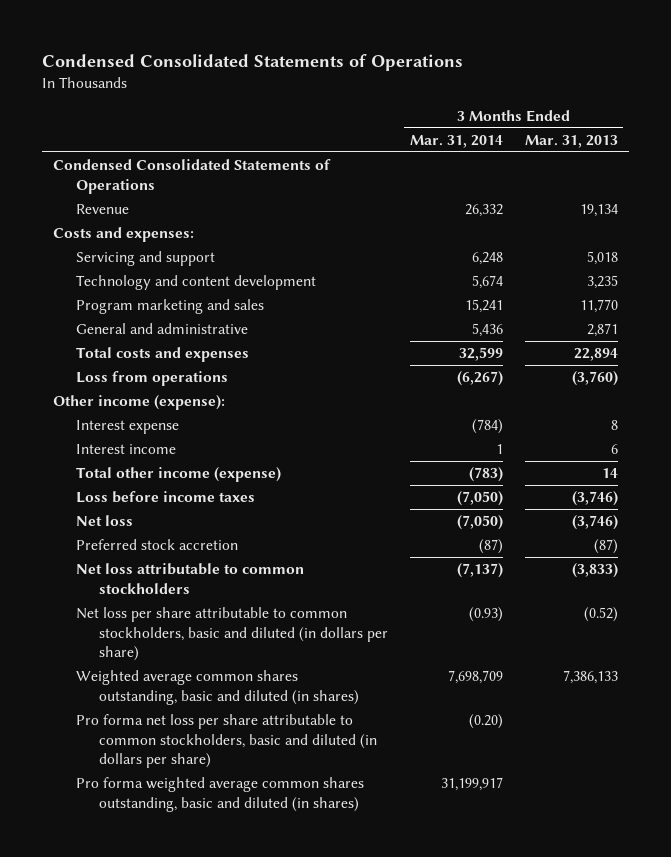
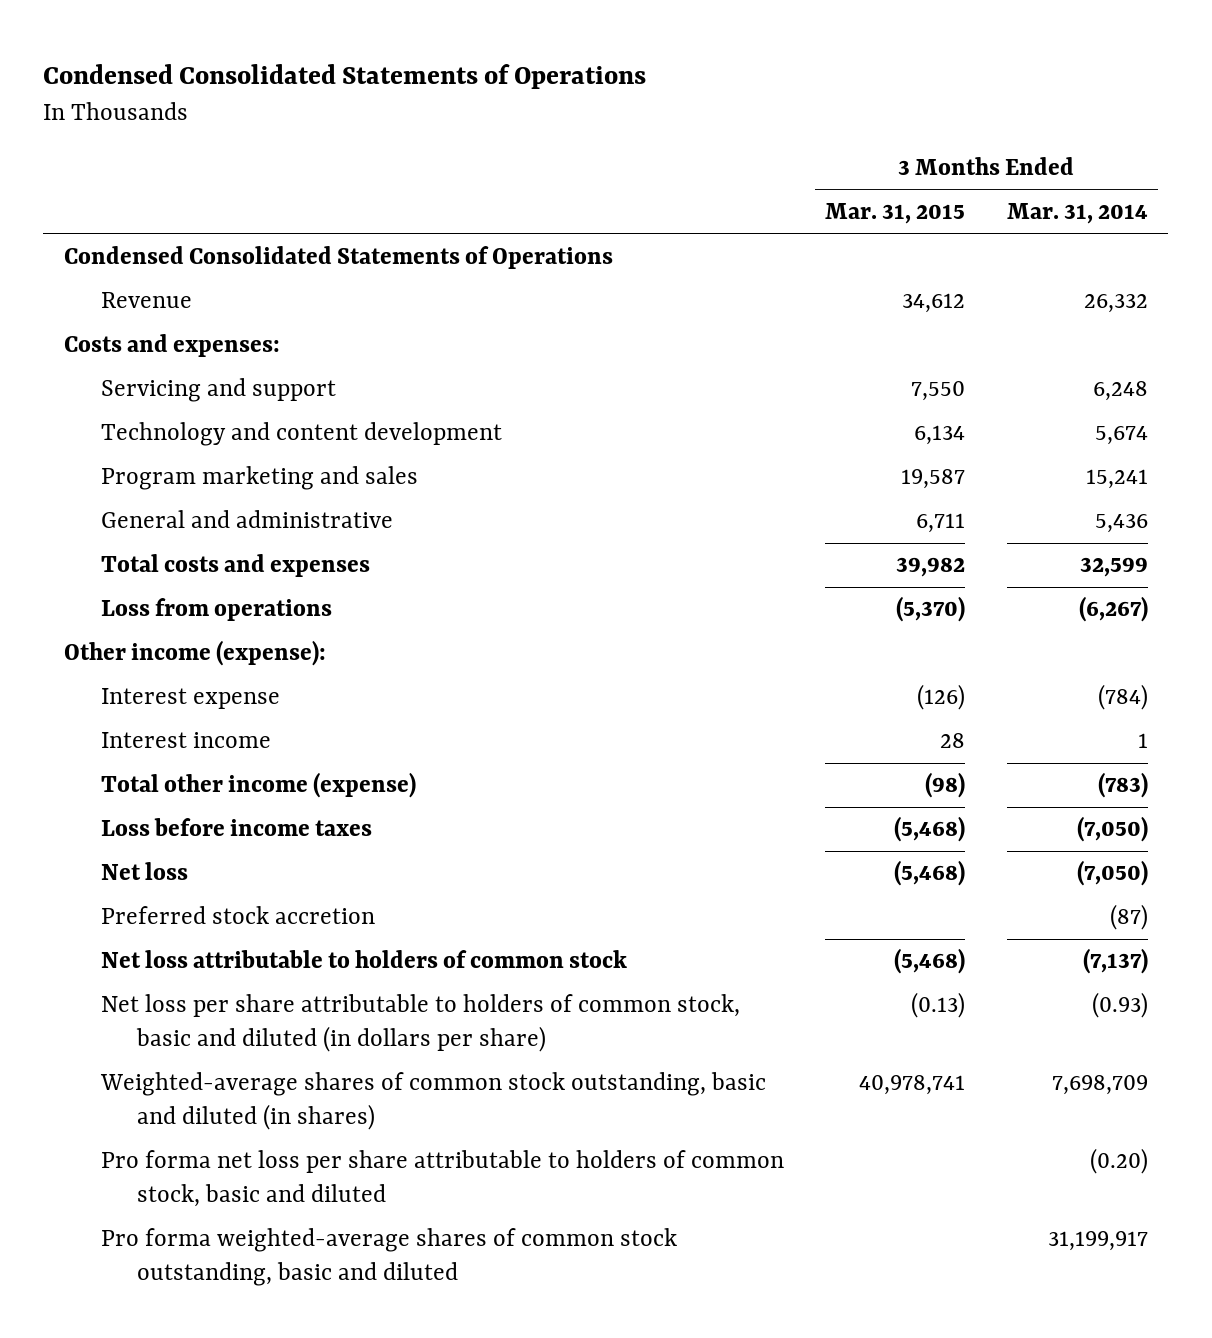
- | 3 Months Ended Mar. 31, 2014 | 3 Months Ended Mar. 31, 2013
+ | 3 Months Ended Mar. 31, 2015 | 3 Months Ended Mar. 31, 2014
- Net loss attributable to common stockholders | (7,137) | (3,833)
- Net loss per share attributable to common stockholders, basic and diluted (in dollars per share) | (0.93) | (0.52)
- Weighted average common shares outstanding, basic and diluted (in shares) | 7,698,709 | 7,386,133
- Pro forma net loss per share attributable to common stockholders, basic and diluted (in dollars per share) | (0.20) |
- Pro forma weighted average common shares outstanding, basic and diluted (in shares) | 31,199,917 |
+ Net loss attributable to holders of common stock | (5,468) | (7,137)
+ Net loss per share attributable to holders of common stock, basic and diluted (in dollars per share) | (0.13) | (0.93)
+ Weighted-average shares of common stock outstanding, basic and diluted (in shares) | 40,978,741 | 7,698,709
+ Pro forma net loss per share attributable to holders of common stock, basic and diluted | | (0.20)
+ Pro forma weighted-average shares of common stock outstanding, basic and diluted | | 31,199,917

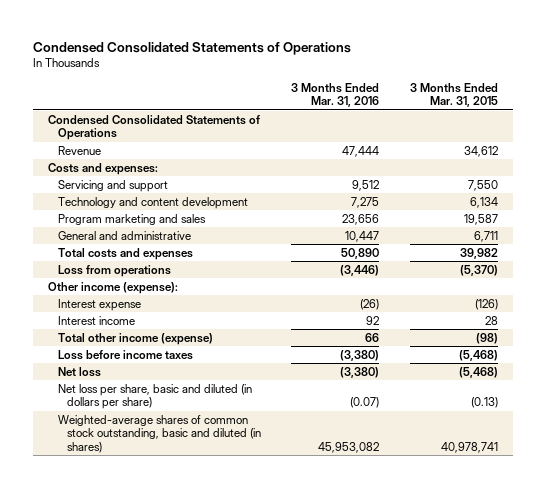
- | 3 Months Ended Mar. 31, 2015 | 3 Months Ended Mar. 31, 2014
+ | 3 Months Ended Mar. 31, 2016 | 3 Months Ended Mar. 31, 2015
- Preferred stock accretion | | (87)
- Net loss attributable to holders of common stock | (5,468) | (7,137)
- Net loss per share attributable to holders of common stock, basic and diluted (in dollars per share) | (0.13) | (0.93)
+ Net loss per share, basic and diluted (in dollars per share) | (0.07) | (0.13)
- Pro forma net loss per share attributable to holders of common stock, basic and diluted | | (0.20)
- Pro forma weighted-average shares of common stock outstanding, basic and diluted | | 31,199,917

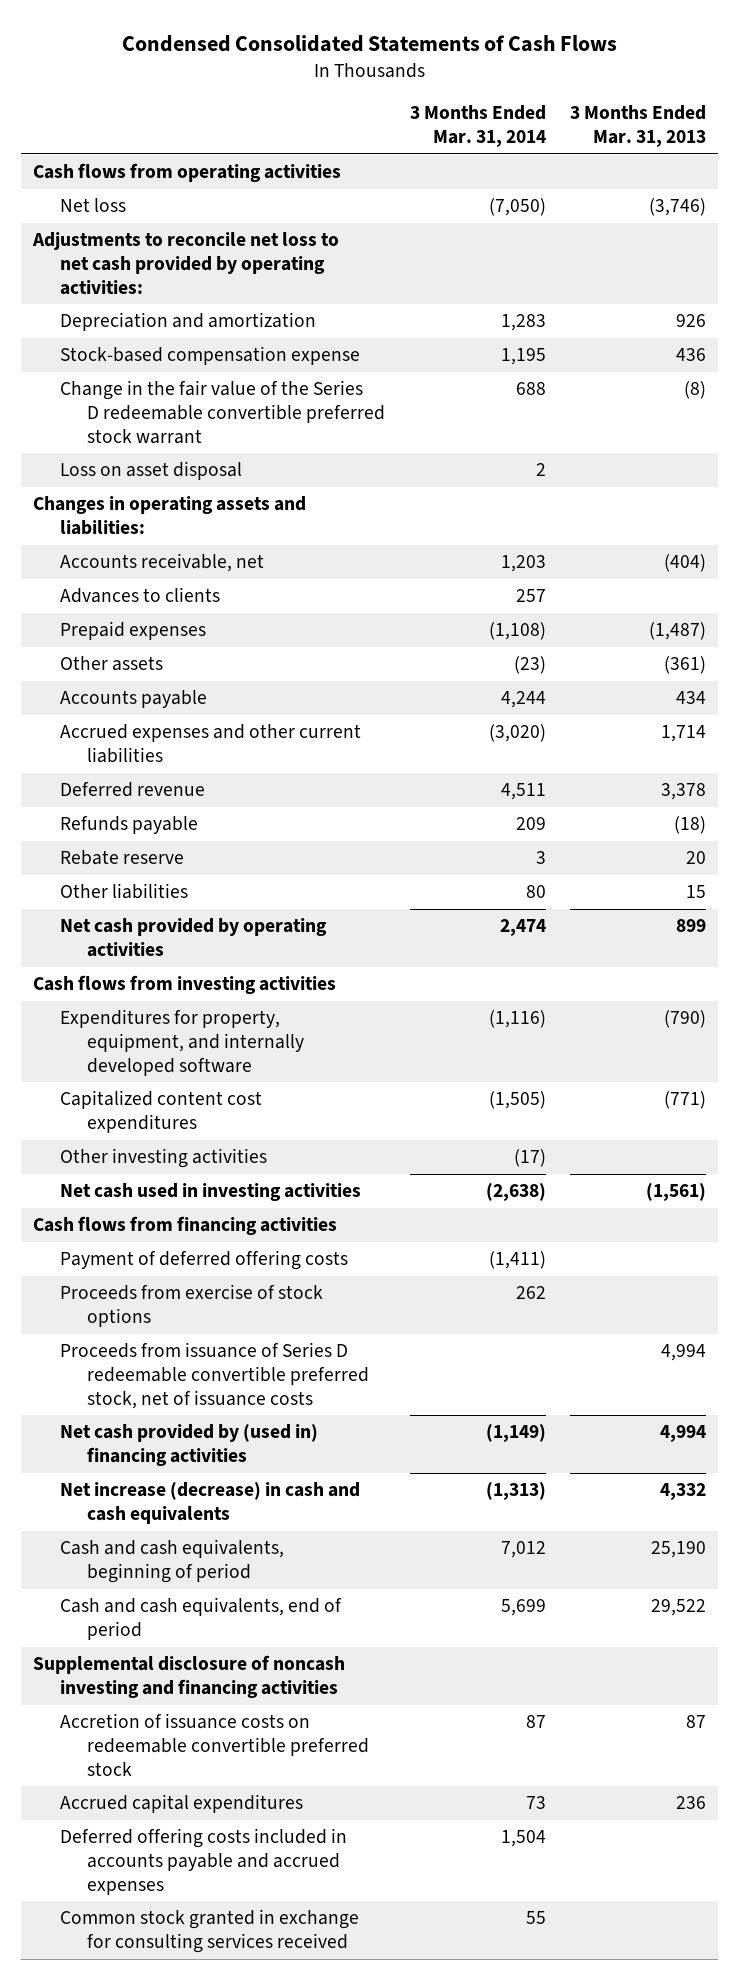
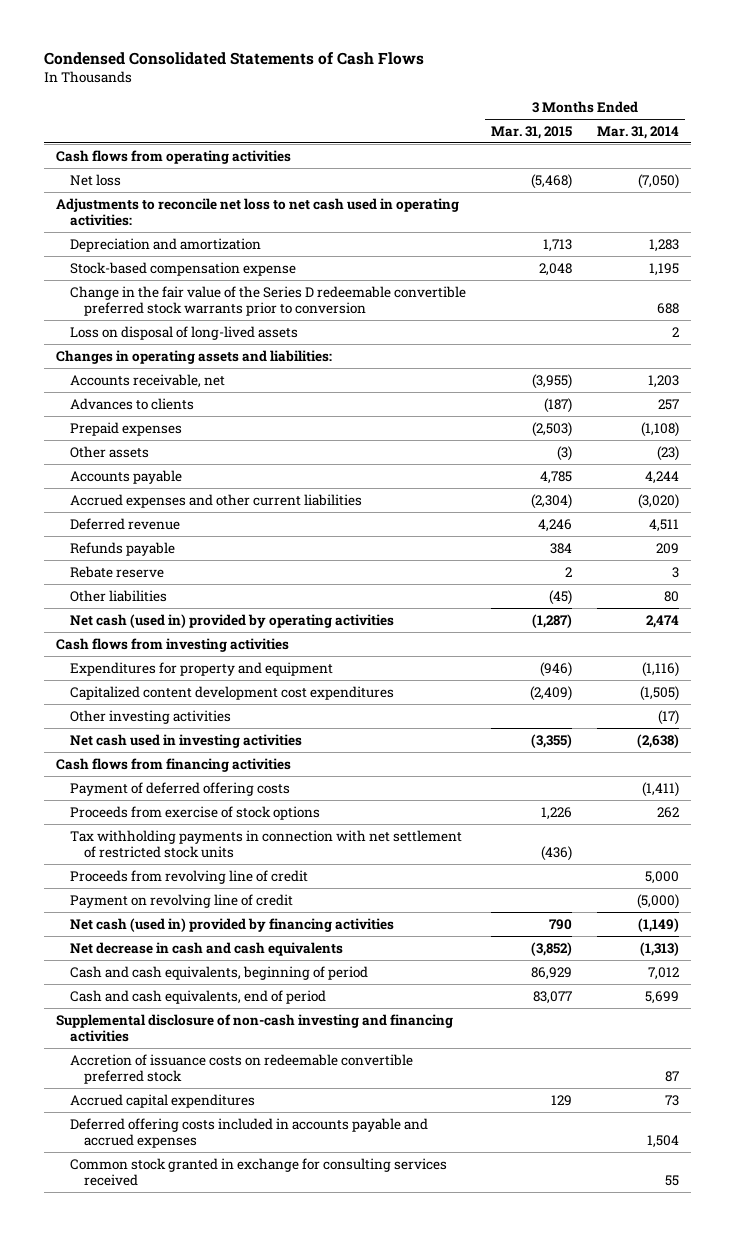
- | 3 Months Ended Mar. 31, 2014 | 3 Months Ended Mar. 31, 2013
+ | 3 Months Ended Mar. 31, 2015 | 3 Months Ended Mar. 31, 2014
- Adjustments to reconcile net loss to net cash provided by operating activities:
+ Adjustments to reconcile net loss to net cash used in operating activities:
- Change in the fair value of the Series D redeemable convertible preferred stock warrant | 688 | (8)
- Loss on asset disposal | 2 |
+ Change in the fair value of the Series D redeemable convertible preferred stock warrants prior to conversion | | 688
+ Loss on disposal of long-lived assets | | 2
- Net cash provided by operating activities | 2,474 | 899
+ Net cash (used in) provided by operating activities | (1,287) | 2,474
- Expenditures for property, equipment, and internally developed software | (1,116) | (790)
- Capitalized content cost expenditures | (1,505) | (771)
+ Expenditures for property and equipment | (946) | (1,116)
+ Capitalized content development cost expenditures | (2,409) | (1,505)
- Proceeds from issuance of Series D redeemable convertible preferred stock, net of issuance costs | | 4,994
- Net cash provided by (used in) financing activities | (1,149) | 4,994
- Net increase (decrease) in cash and cash equivalents | (1,313) | 4,332
+ Tax withholding payments in connection with net settlement of restricted stock units | (436) |
+ Proceeds from revolving line of credit | | 5,000
+ Payment on revolving line of credit | | (5,000)
+ Net cash (used in) provided by financing activities | 790 | (1,149)
+ Net decrease in cash and cash equivalents | (3,852) | (1,313)
- Supplemental disclosure of noncash investing and financing activities
+ Supplemental disclosure of non-cash investing and financing activities

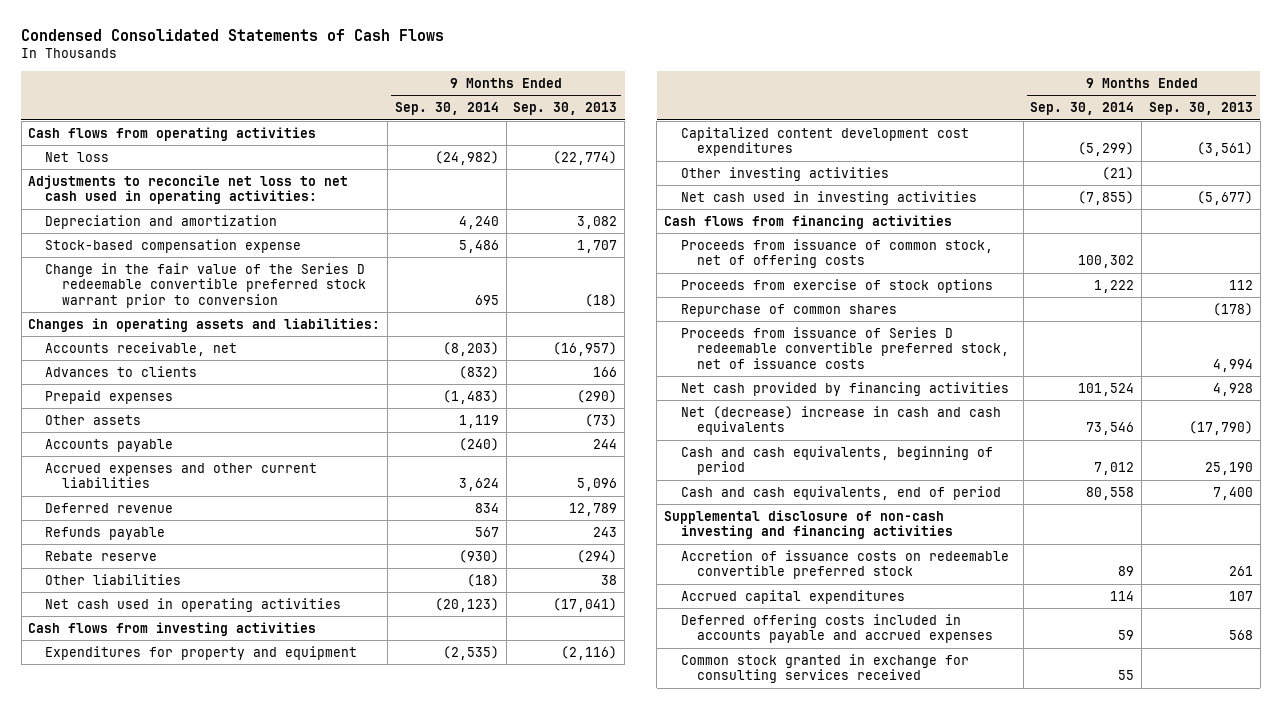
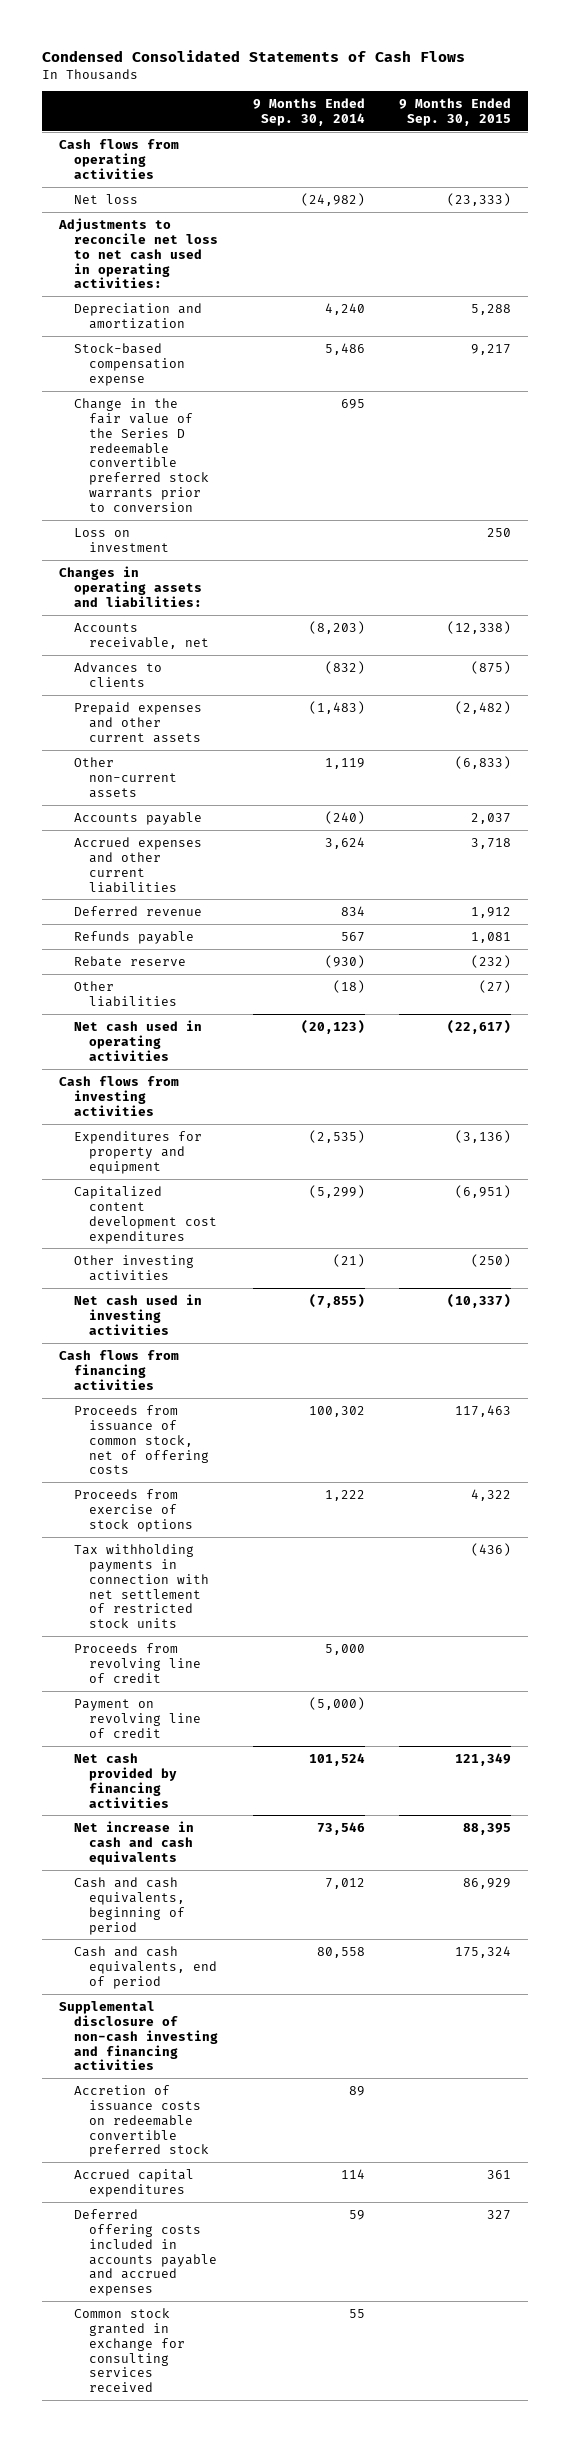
- | 9 Months Ended Sep. 30, 2014 | 9 Months Ended Sep. 30, 2013
+ | 9 Months Ended Sep. 30, 2014 | 9 Months Ended Sep. 30, 2015
- Change in the fair value of the Series D redeemable convertible preferred stock warrant prior to conversion | 695 | (18)
+ Change in the fair value of the Series D redeemable convertible preferred stock warrants prior to conversion | 695 |
+ Loss on investment | | 250
- Prepaid expenses | (1,483) | (290)
- Other assets | 1,119 | (73)
+ Prepaid expenses and other current assets | (1,483) | (2,482)
+ Other non-current assets | 1,119 | (6,833)
- Repurchase of common shares | | (178)
- Proceeds from issuance of Series D redeemable convertible preferred stock, net of issuance costs | | 4,994
+ Tax withholding payments in connection with net settlement of restricted stock units | | (436)
+ Proceeds from revolving line of credit | 5,000 |
+ Payment on revolving line of credit | (5,000) |
- Net (decrease) increase in cash and cash equivalents | 73,546 | (17,790)
+ Net increase in cash and cash equivalents | 73,546 | 88,395

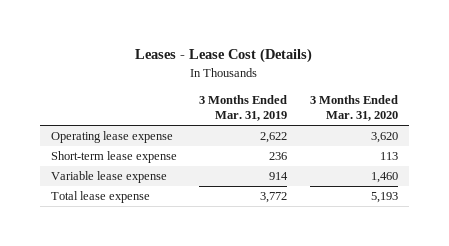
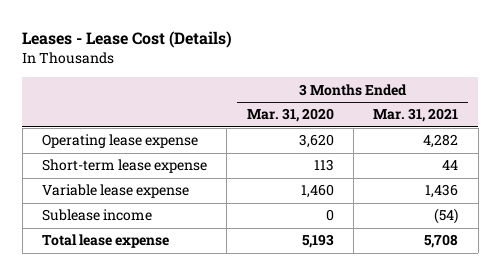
- | 3 Months Ended Mar. 31, 2019 | 3 Months Ended Mar. 31, 2020
+ | 3 Months Ended Mar. 31, 2020 | 3 Months Ended Mar. 31, 2021
+ Sublease income | 0 | (54)

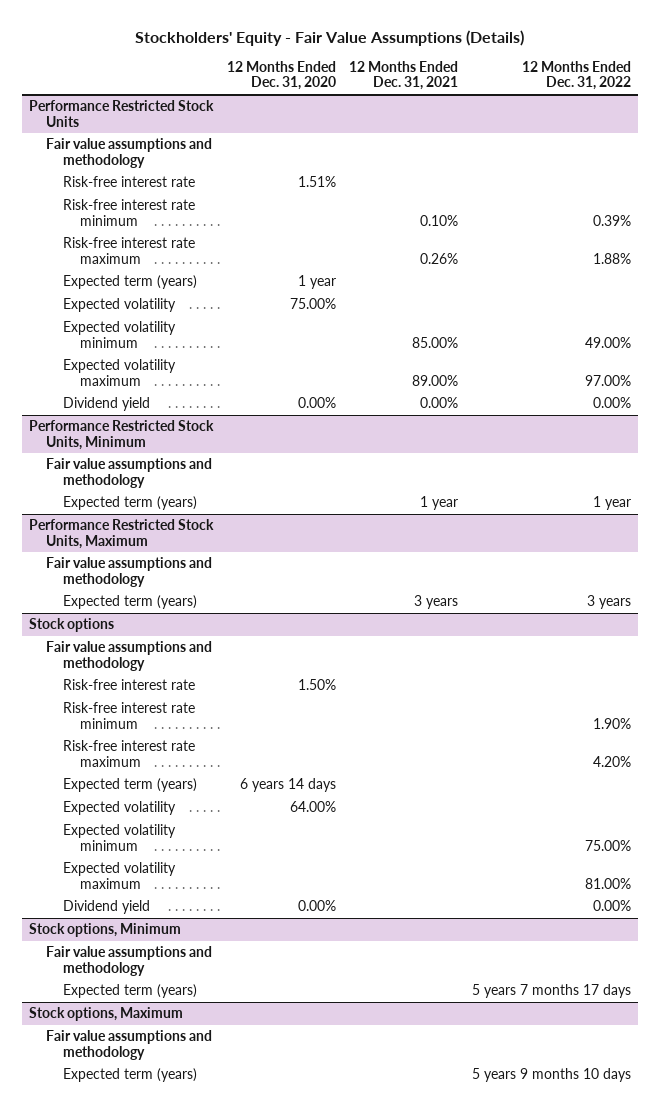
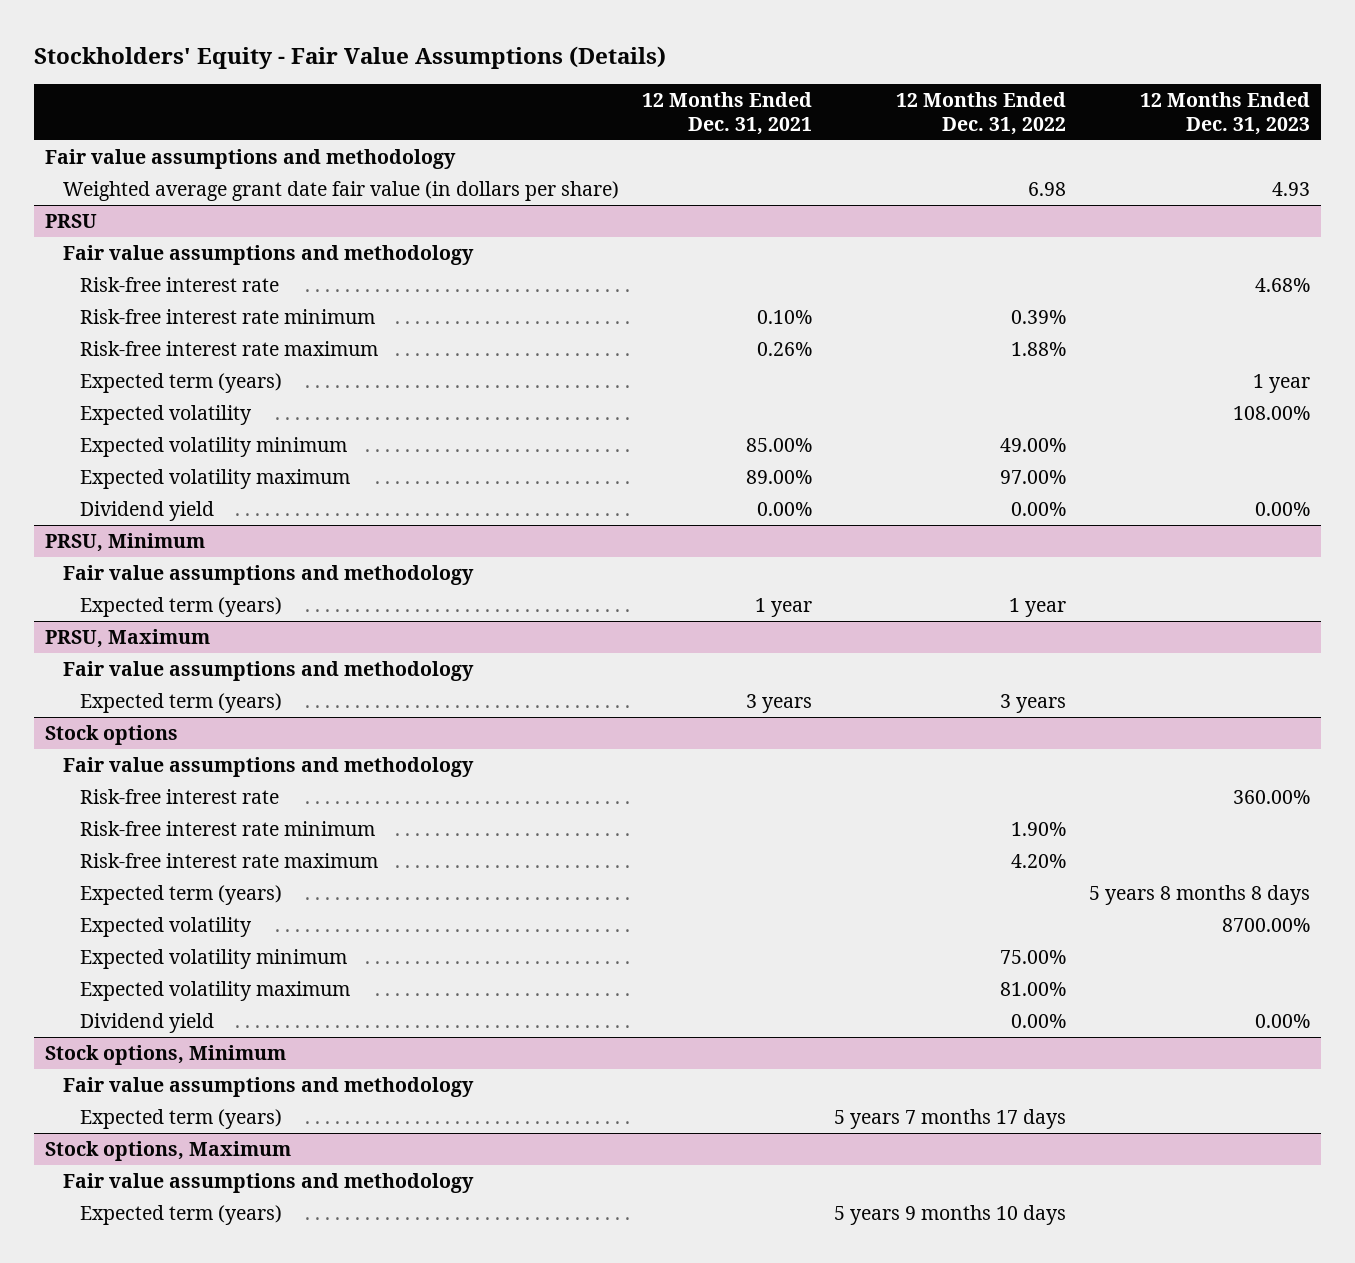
- | 12 Months Ended Dec. 31, 2020 | 12 Months Ended Dec. 31, 2021 | 12 Months Ended Dec. 31, 2022
+ | 12 Months Ended Dec. 31, 2021 | 12 Months Ended Dec. 31, 2022 | 12 Months Ended Dec. 31, 2023
- Performance Restricted Stock Units
+ Weighted average grant date fair value (in dollars per share) | | 6.98 | 4.93
+ PRSU
+ Fair value assumptions and methodology
- Performance Restricted Stock Units, Minimum
+ PRSU, Minimum
- Performance Restricted Stock Units, Maximum
+ PRSU, Maximum

